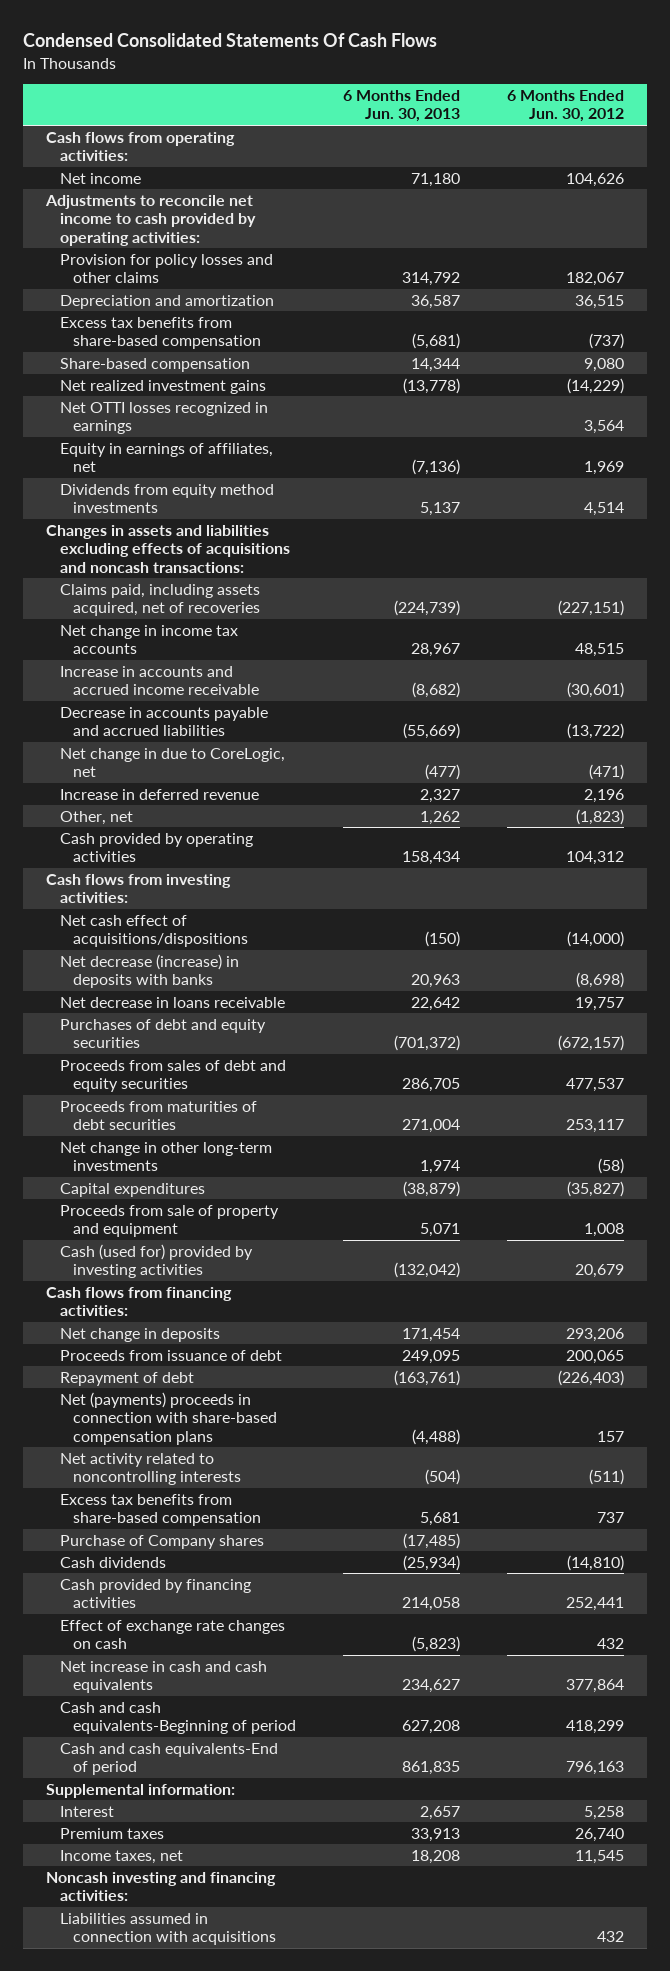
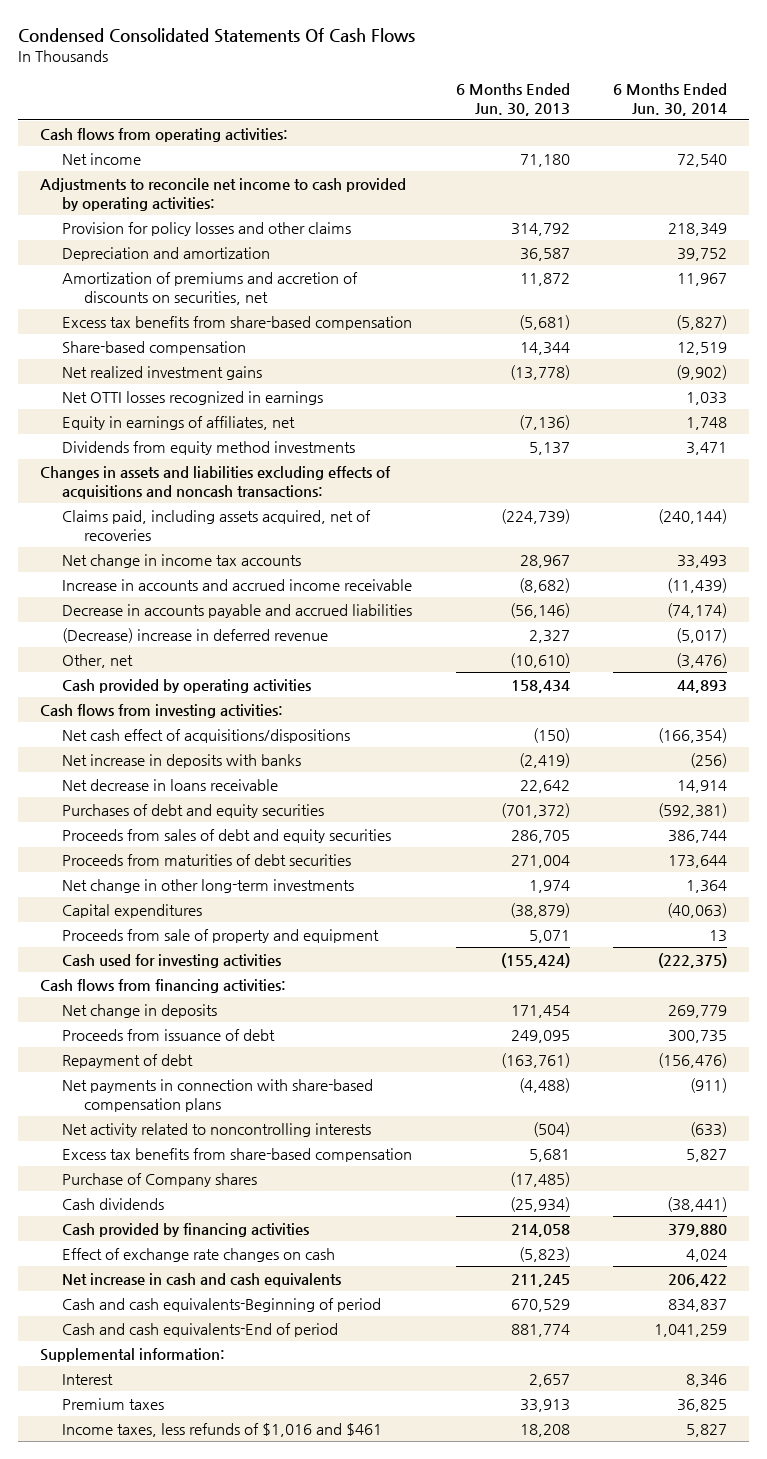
- | 6 Months Ended Jun. 30, 2013 | 6 Months Ended Jun. 30, 2012
+ | 6 Months Ended Jun. 30, 2013 | 6 Months Ended Jun. 30, 2014
+ Amortization of premiums and accretion of discounts on securities, net | 11,872 | 11,967
- Decrease in accounts payable and accrued liabilities | (55,669) | (13,722)
- Net change in due to CoreLogic, net | (477) | (471)
- Increase in deferred revenue | 2,327 | 2,196
- Other, net | 1,262 | (1,823)
+ Decrease in accounts payable and accrued liabilities | (56,146) | (74,174)
+ (Decrease) increase in deferred revenue | 2,327 | (5,017)
+ Other, net | (10,610) | (3,476)
- Net decrease (increase) in deposits with banks | 20,963 | (8,698)
+ Net increase in deposits with banks | (2,419) | (256)
- Cash (used for) provided by investing activities | (132,042) | 20,679
+ Cash used for investing activities | (155,424) | (222,375)
- Net (payments) proceeds in connection with share-based compensation plans | (4,488) | 157
+ Net payments in connection with share-based compensation plans | (4,488) | (911)
- Net increase in cash and cash equivalents | 234,627 | 377,864
- Cash and cash equivalents-Beginning of period | 627,208 | 418,299
- Cash and cash equivalents-End of period | 861,835 | 796,163
+ Net increase in cash and cash equivalents | 211,245 | 206,422
+ Cash and cash equivalents-Beginning of period | 670,529 | 834,837
+ Cash and cash equivalents-End of period | 881,774 | 1,041,259
- Income taxes, net | 18,208 | 11,545
- Noncash investing and financing activities:
- Liabilities assumed in connection with acquisitions | | 432
+ Income taxes, less refunds of $1,016 and $461 | 18,208 | 5,827

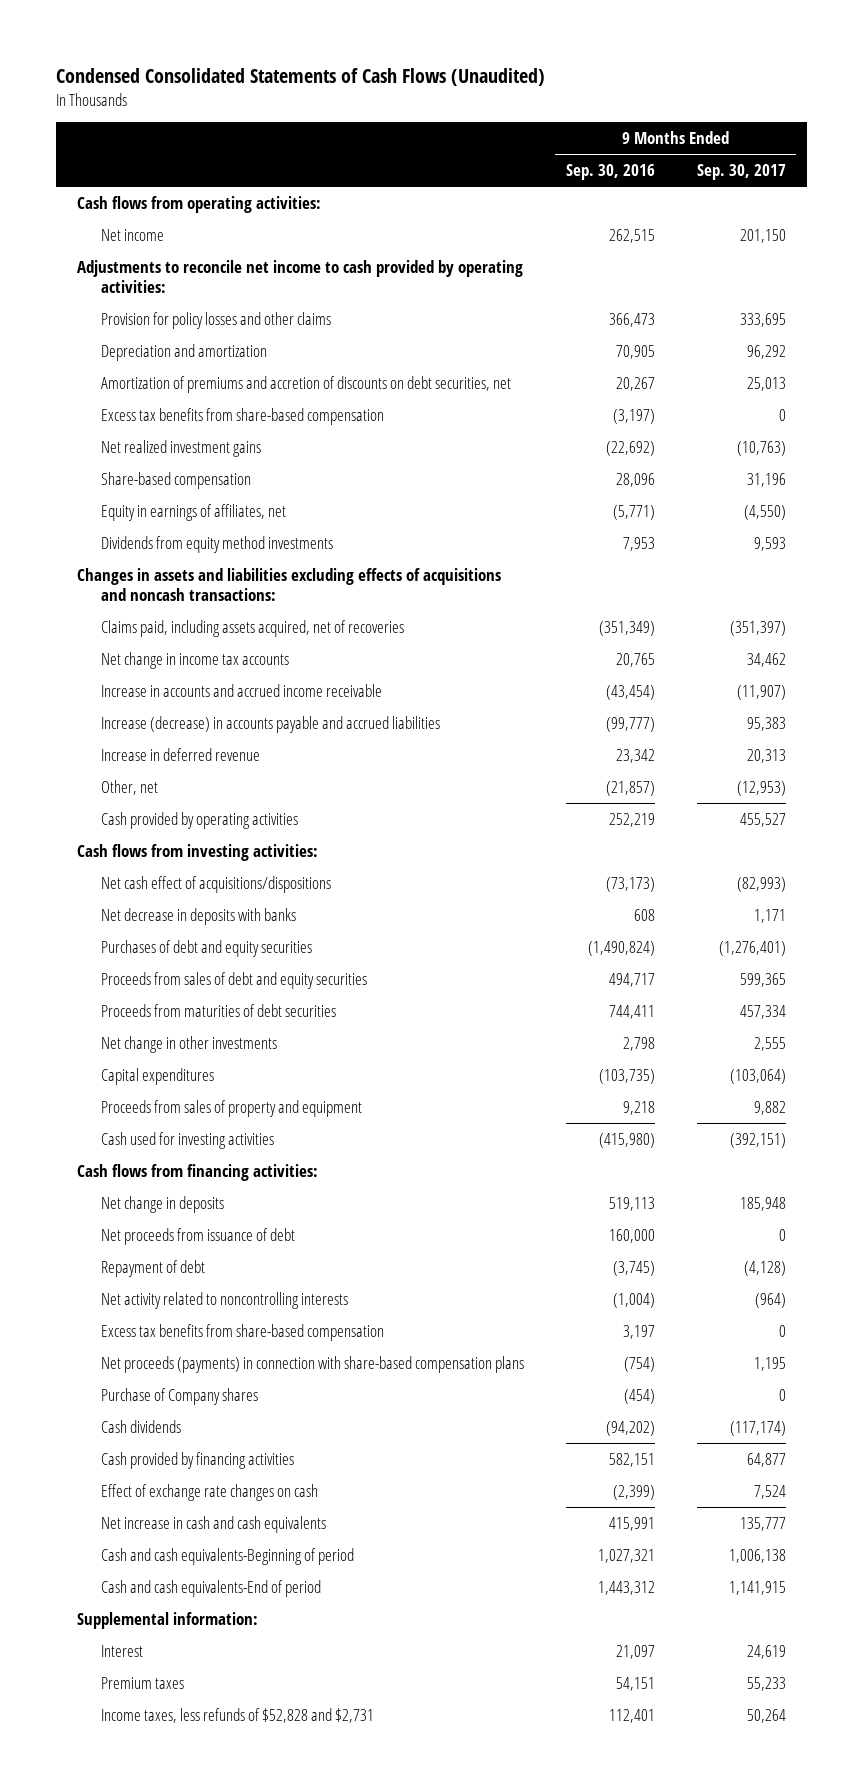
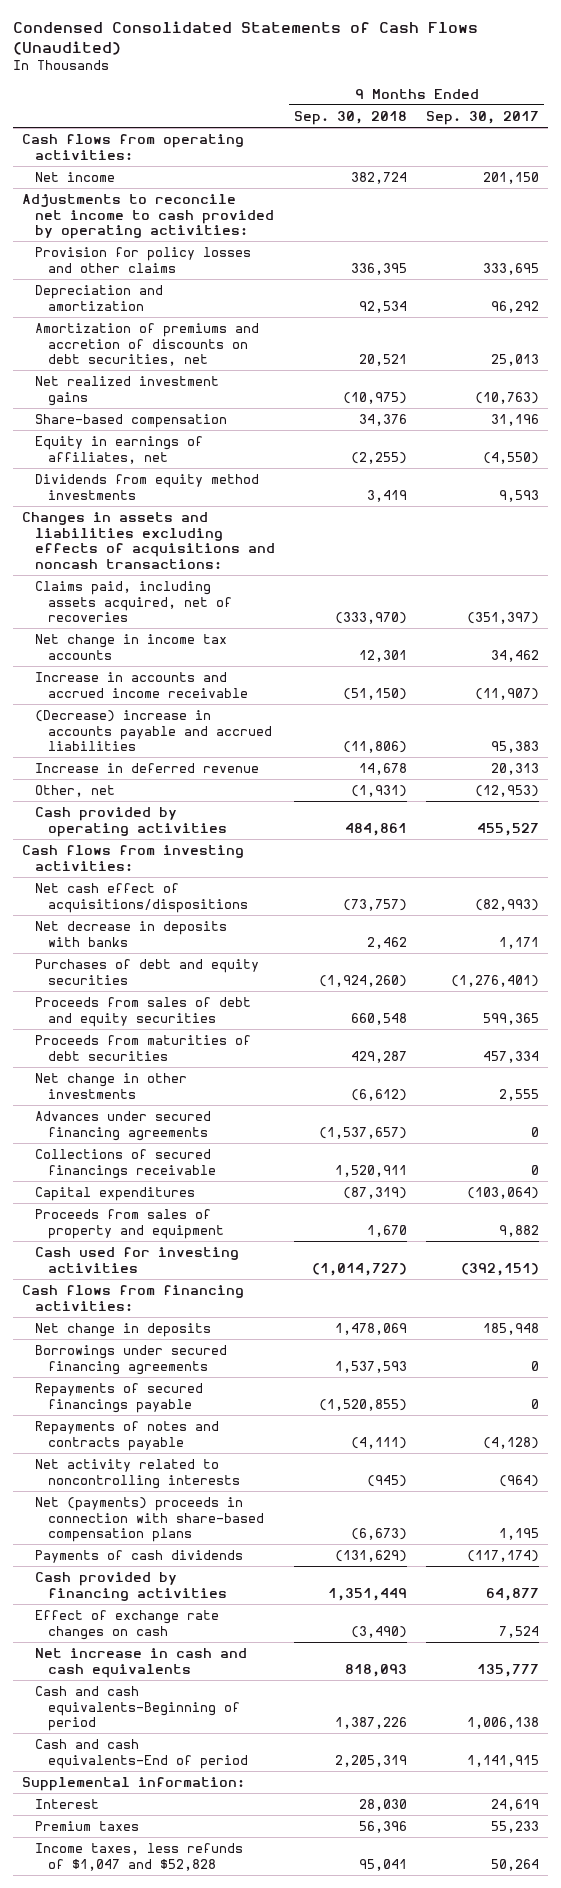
- | 9 Months Ended Sep. 30, 2016 | 9 Months Ended Sep. 30, 2017
+ | 9 Months Ended Sep. 30, 2018 | 9 Months Ended Sep. 30, 2017
- Excess tax benefits from share-based compensation | (3,197) | 0
- Increase (decrease) in accounts payable and accrued liabilities | (99,777) | 95,383
+ (Decrease) increase in accounts payable and accrued liabilities | (11,806) | 95,383
+ Advances under secured financing agreements | (1,537,657) | 0
+ Collections of secured financings receivable | 1,520,911 | 0
- Net proceeds from issuance of debt | 160,000 | 0
- Repayment of debt | (3,745) | (4,128)
+ Borrowings under secured financing agreements | 1,537,593 | 0
+ Repayments of secured financings payable | (1,520,855) | 0
+ Repayments of notes and contracts payable | (4,111) | (4,128)
- Excess tax benefits from share-based compensation | 3,197 | 0
- Net proceeds (payments) in connection with share-based compensation plans | (754) | 1,195
- Purchase of Company shares | (454) | 0
- Cash dividends | (94,202) | (117,174)
+ Net (payments) proceeds in connection with share-based compensation plans | (6,673) | 1,195
+ Payments of cash dividends | (131,629) | (117,174)
- Income taxes, less refunds of $52,828 and $2,731 | 112,401 | 50,264
+ Income taxes, less refunds of $1,047 and $52,828 | 95,041 | 50,264

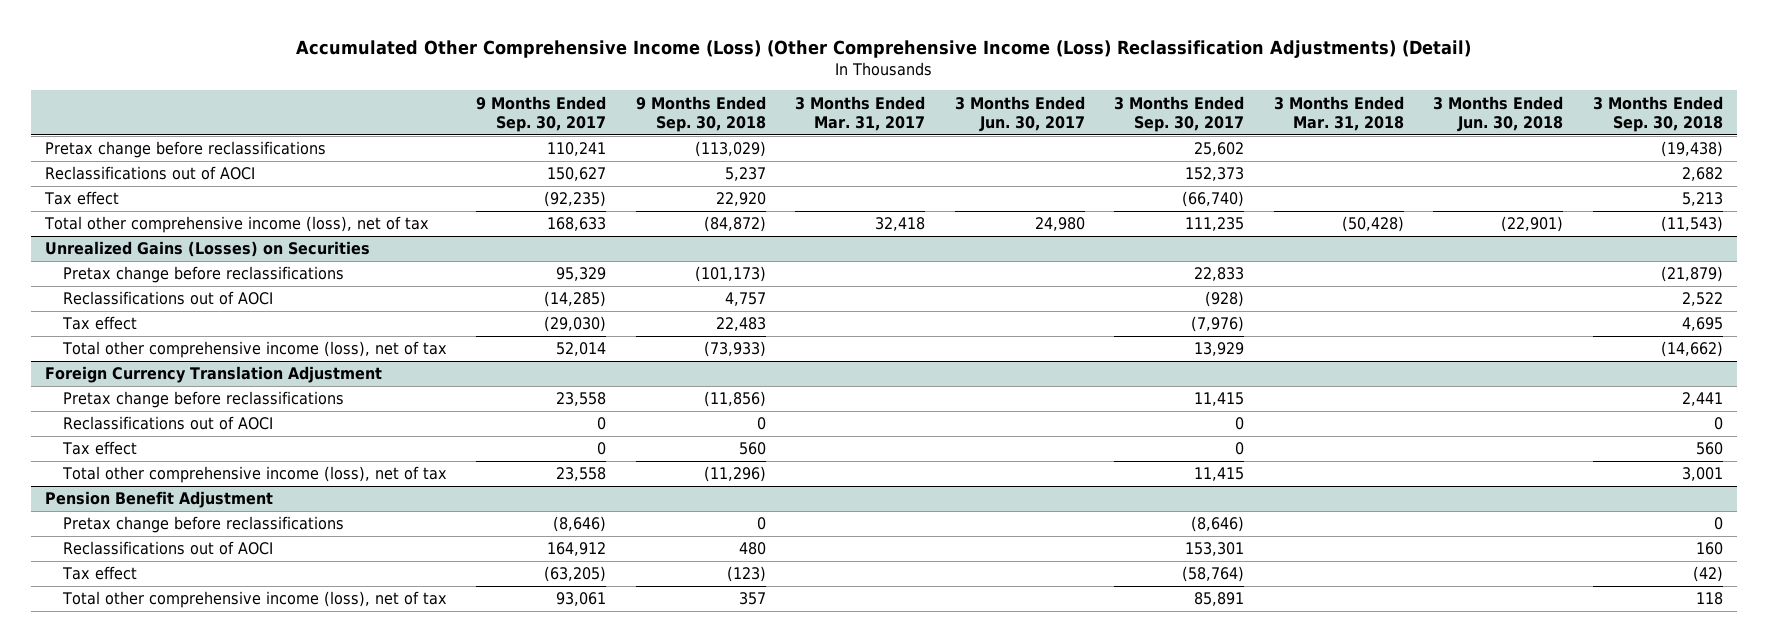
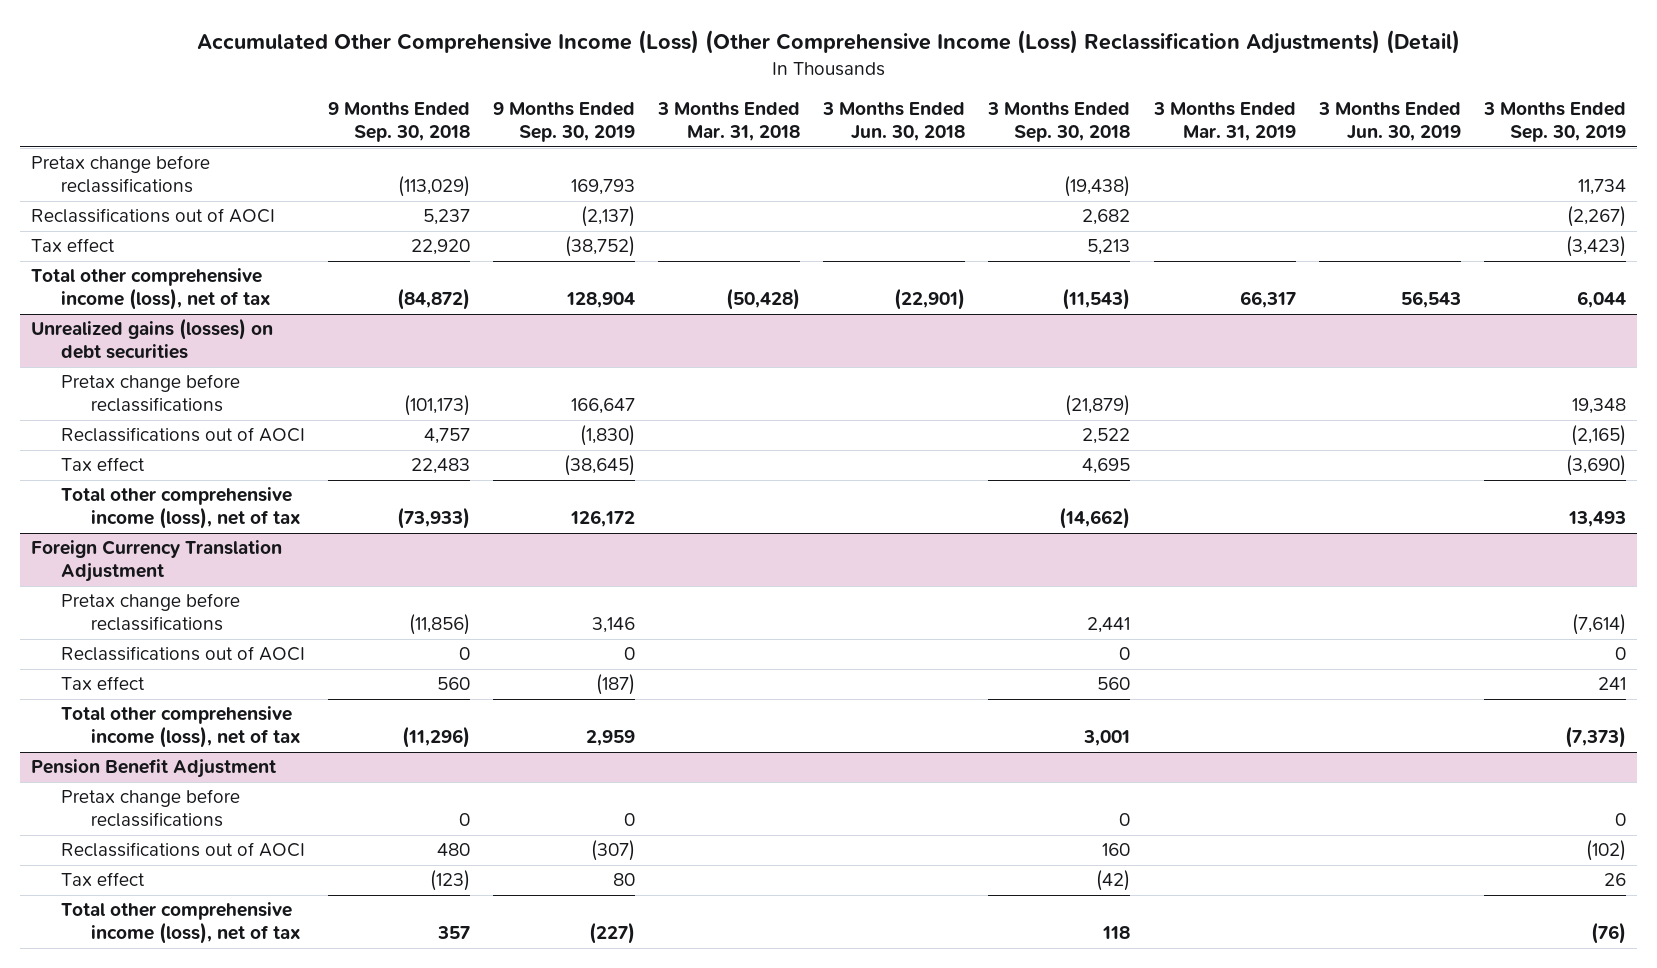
- | 9 Months Ended Sep. 30, 2017 | 9 Months Ended Sep. 30, 2018 | 3 Months Ended Mar. 31, 2017 | 3 Months Ended Jun. 30, 2017 | 3 Months Ended Sep. 30, 2017 | 3 Months Ended Mar. 31, 2018 | 3 Months Ended Jun. 30, 2018 | 3 Months Ended Sep. 30, 2018
+ | 9 Months Ended Sep. 30, 2018 | 9 Months Ended Sep. 30, 2019 | 3 Months Ended Mar. 31, 2018 | 3 Months Ended Jun. 30, 2018 | 3 Months Ended Sep. 30, 2018 | 3 Months Ended Mar. 31, 2019 | 3 Months Ended Jun. 30, 2019 | 3 Months Ended Sep. 30, 2019
- Unrealized Gains (Losses) on Securities
+ Unrealized gains (losses) on debt securities

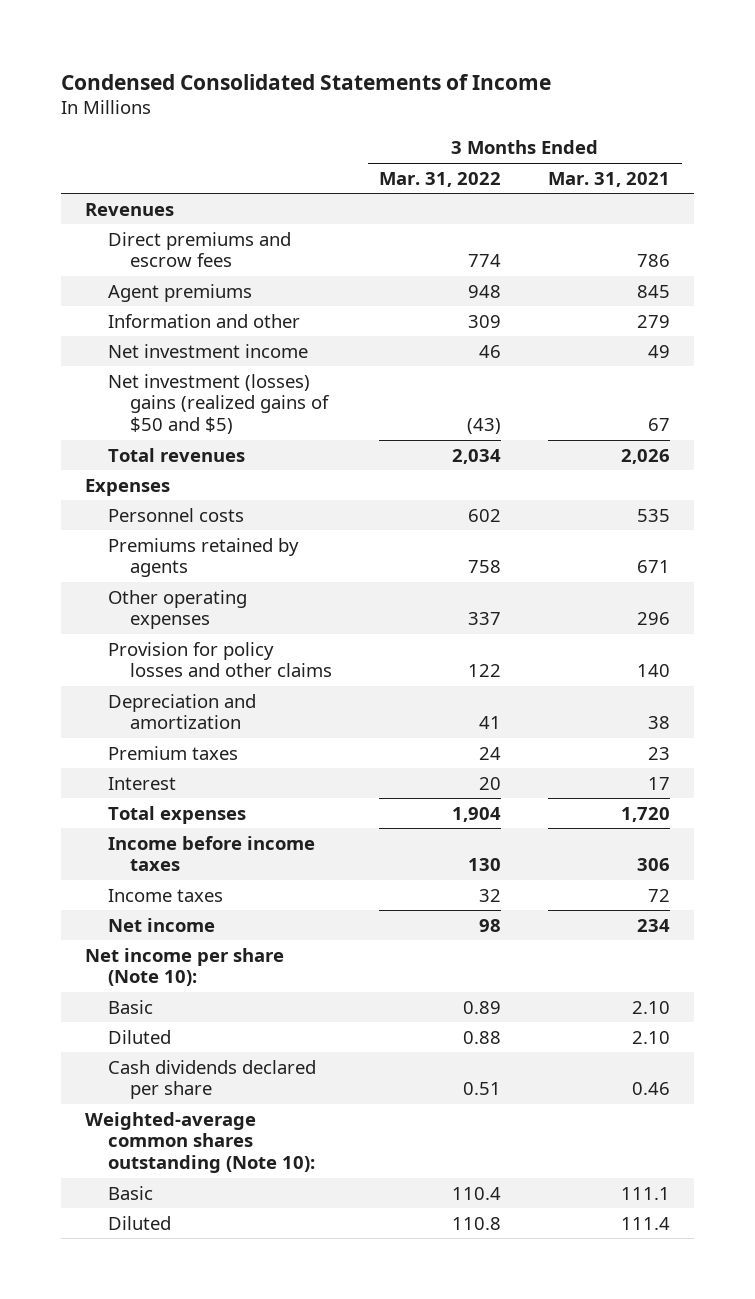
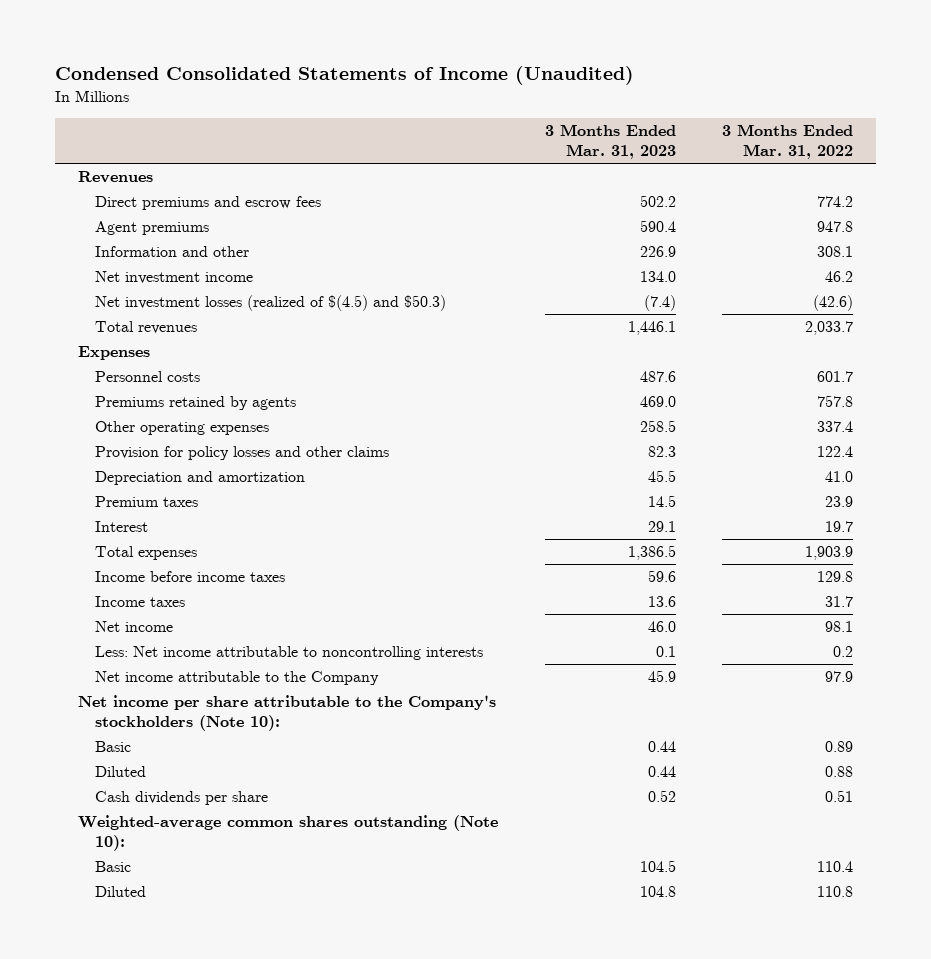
- Condensed Consolidated Statements of Income
+ Condensed Consolidated Statements of Income (Unaudited)
- | 3 Months Ended Mar. 31, 2022 | 3 Months Ended Mar. 31, 2021
+ | 3 Months Ended Mar. 31, 2023 | 3 Months Ended Mar. 31, 2022
- Direct premiums and escrow fees | 774 | 786
- Agent premiums | 948 | 845
- Information and other | 309 | 279
- Net investment income | 46 | 49
- Net investment (losses) gains (realized gains of $50 and $5) | (43) | 67
- Total revenues | 2,034 | 2,026
+ Direct premiums and escrow fees | 502.2 | 774.2
+ Agent premiums | 590.4 | 947.8
+ Information and other | 226.9 | 308.1
+ Net investment income | 134.0 | 46.2
+ Net investment losses (realized of $(4.5) and $50.3) | (7.4) | (42.6)
+ Total revenues | 1,446.1 | 2,033.7
- Personnel costs | 602 | 535
- Premiums retained by agents | 758 | 671
- Other operating expenses | 337 | 296
- Provision for policy losses and other claims | 122 | 140
- Depreciation and amortization | 41 | 38
- Premium taxes | 24 | 23
- Interest | 20 | 17
- Total expenses | 1,904 | 1,720
- Income before income taxes | 130 | 306
- Income taxes | 32 | 72
- Net income | 98 | 234
- Net income per share (Note 10):
+ Personnel costs | 487.6 | 601.7
+ Premiums retained by agents | 469.0 | 757.8
+ Other operating expenses | 258.5 | 337.4
+ Provision for policy losses and other claims | 82.3 | 122.4
+ Depreciation and amortization | 45.5 | 41.0
+ Premium taxes | 14.5 | 23.9
+ Interest | 29.1 | 19.7
+ Total expenses | 1,386.5 | 1,903.9
+ Income before income taxes | 59.6 | 129.8
+ Income taxes | 13.6 | 31.7
+ Net income | 46.0 | 98.1
+ Less: Net income attributable to noncontrolling interests | 0.1 | 0.2
+ Net income attributable to the Company | 45.9 | 97.9
+ Net income per share attributable to the Company's stockholders (Note 10):
- Cash dividends declared per share | 0.51 | 0.46
+ Cash dividends per share | 0.52 | 0.51

